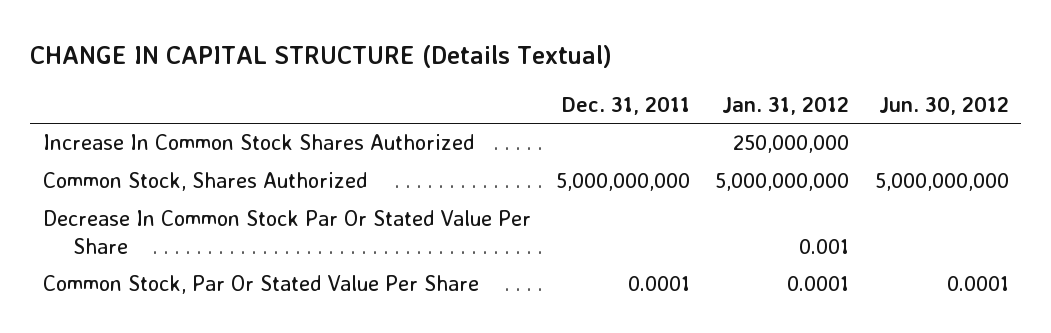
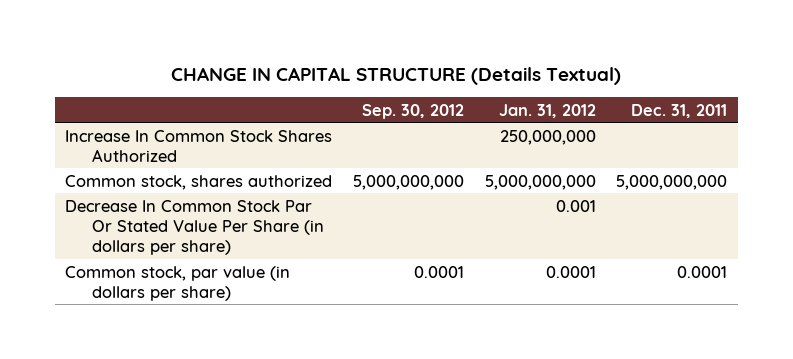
- | Dec. 31, 2011 | Jan. 31, 2012 | Jun. 30, 2012
+ | Sep. 30, 2012 | Jan. 31, 2012 | Dec. 31, 2011
- Common Stock, Shares Authorized | 5,000,000,000 | 5,000,000,000 | 5,000,000,000
- Decrease In Common Stock Par Or Stated Value Per Share | | 0.001 |
- Common Stock, Par Or Stated Value Per Share | 0.0001 | 0.0001 | 0.0001
+ Common stock, shares authorized | 5,000,000,000 | 5,000,000,000 | 5,000,000,000
+ Decrease In Common Stock Par Or Stated Value Per Share (in dollars per share) | | 0.001 |
+ Common stock, par value (in dollars per share) | 0.0001 | 0.0001 | 0.0001

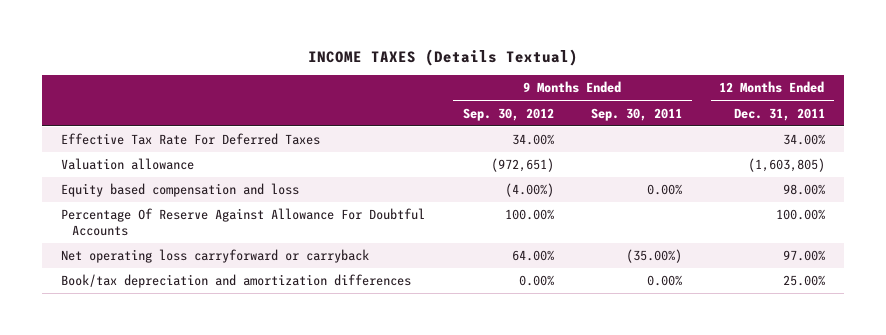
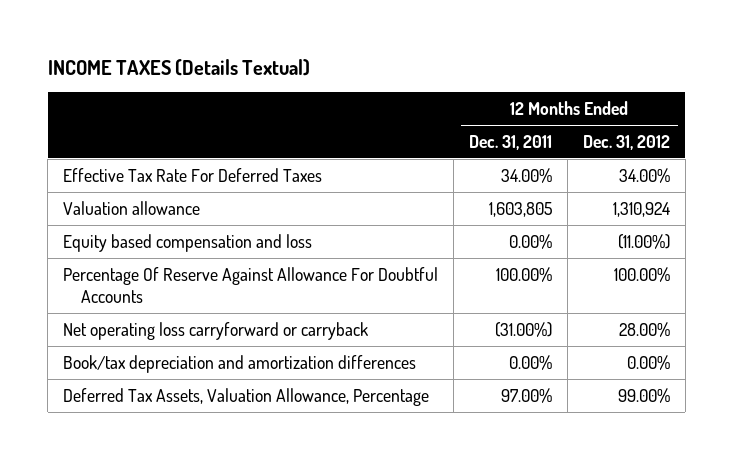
- | 9 Months Ended Sep. 30, 2012 | 9 Months Ended Sep. 30, 2011 | 12 Months Ended Dec. 31, 2011
+ | 12 Months Ended Dec. 31, 2011 | 12 Months Ended Dec. 31, 2012
- Valuation allowance | (972,651) | | (1,603,805)
- Equity based compensation and loss | (4.00%) | 0.00% | 98.00%
+ Valuation allowance | 1,603,805 | 1,310,924
+ Equity based compensation and loss | 0.00% | (11.00%)
- Net operating loss carryforward or carryback | 64.00% | (35.00%) | 97.00%
- Book/tax depreciation and amortization differences | 0.00% | 0.00% | 25.00%
+ Net operating loss carryforward or carryback | (31.00%) | 28.00%
+ Book/tax depreciation and amortization differences | 0.00% | 0.00%
+ Deferred Tax Assets, Valuation Allowance, Percentage | 97.00% | 99.00%

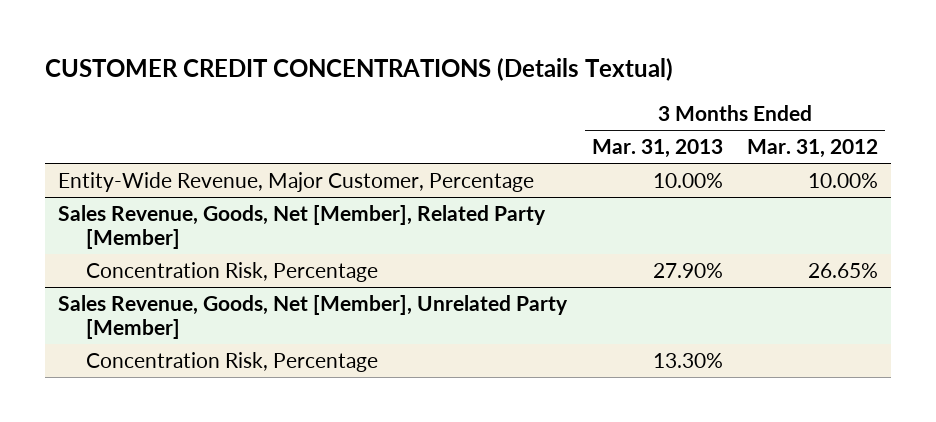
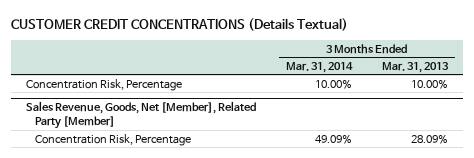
- | 3 Months Ended Mar. 31, 2013 | 3 Months Ended Mar. 31, 2012
+ | 3 Months Ended Mar. 31, 2014 | 3 Months Ended Mar. 31, 2013
- Entity-Wide Revenue, Major Customer, Percentage | 10.00% | 10.00%
+ Concentration Risk, Percentage | 10.00% | 10.00%
@ Sales Revenue, Goods, Net [Member], Related Party [Member]
- Concentration Risk, Percentage | 27.90% | 26.65%
- Sales Revenue, Goods, Net [Member], Unrelated Party [Member]
- Concentration Risk, Percentage | 13.30% |
@ Sales Revenue, Goods, Net [Member], Related Party [Member]
+ Concentration Risk, Percentage | 49.09% | 28.09%

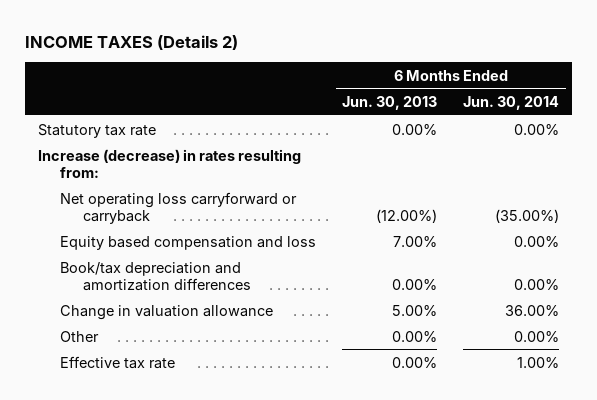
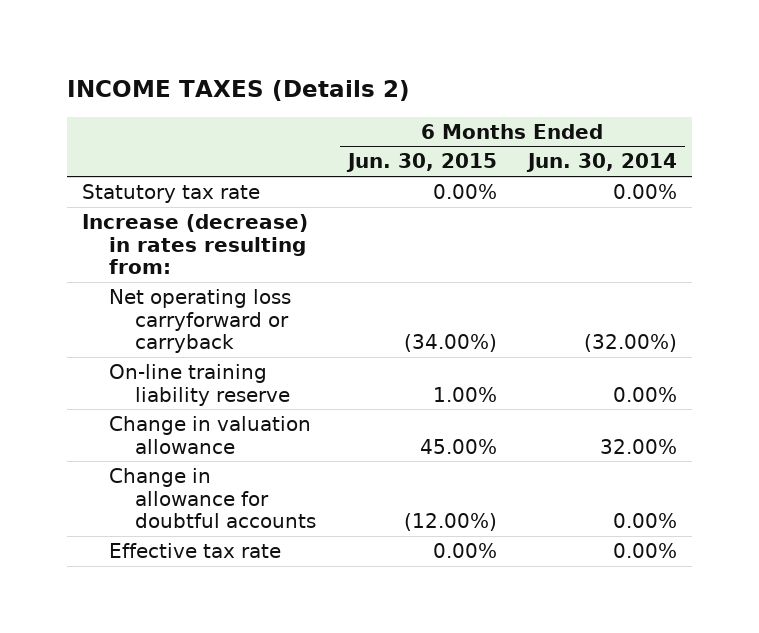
- | 6 Months Ended Jun. 30, 2013 | 6 Months Ended Jun. 30, 2014
+ | 6 Months Ended Jun. 30, 2015 | 6 Months Ended Jun. 30, 2014
- Net operating loss carryforward or carryback | (12.00%) | (35.00%)
- Equity based compensation and loss | 7.00% | 0.00%
- Book/tax depreciation and amortization differences | 0.00% | 0.00%
- Change in valuation allowance | 5.00% | 36.00%
- Other | 0.00% | 0.00%
- Effective tax rate | 0.00% | 1.00%
+ Net operating loss carryforward or carryback | (34.00%) | (32.00%)
+ On-line training liability reserve | 1.00% | 0.00%
+ Change in valuation allowance | 45.00% | 32.00%
+ Change in allowance for doubtful accounts | (12.00%) | 0.00%
+ Effective tax rate | 0.00% | 0.00%

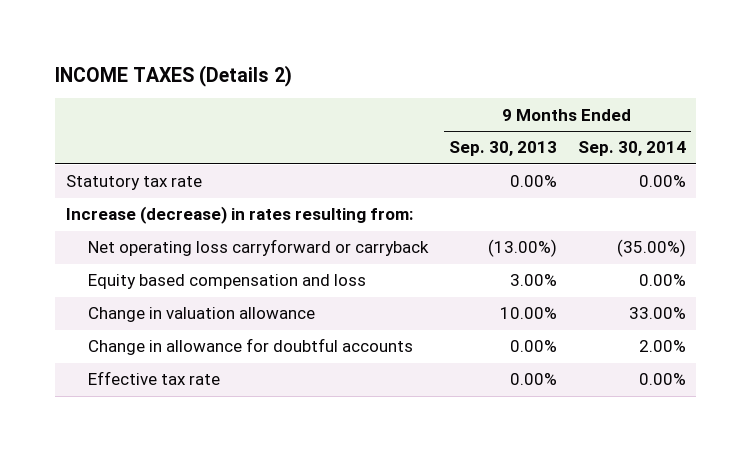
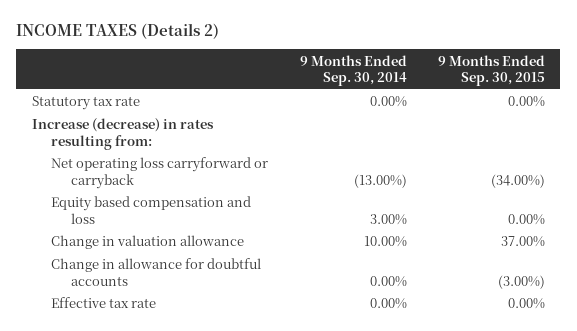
- | 9 Months Ended Sep. 30, 2013 | 9 Months Ended Sep. 30, 2014
+ | 9 Months Ended Sep. 30, 2014 | 9 Months Ended Sep. 30, 2015
- Net operating loss carryforward or carryback | (13.00%) | (35.00%)
- Equity based compensation and loss | 3.00% | 0.00%
- Change in valuation allowance | 10.00% | 33.00%
- Change in allowance for doubtful accounts | 0.00% | 2.00%
+ Net operating loss carryforward or carryback | (13.00%) | (34.00%)
+ Equity based compensation and loss | 3.00% | 0.00%
+ Change in valuation allowance | 10.00% | 37.00%
+ Change in allowance for doubtful accounts | 0.00% | (3.00%)

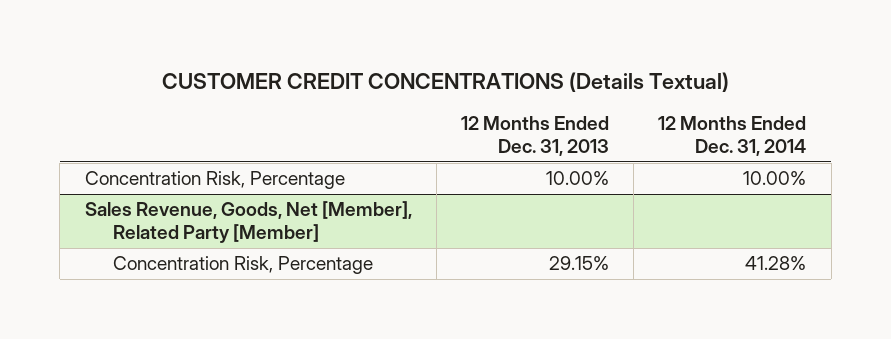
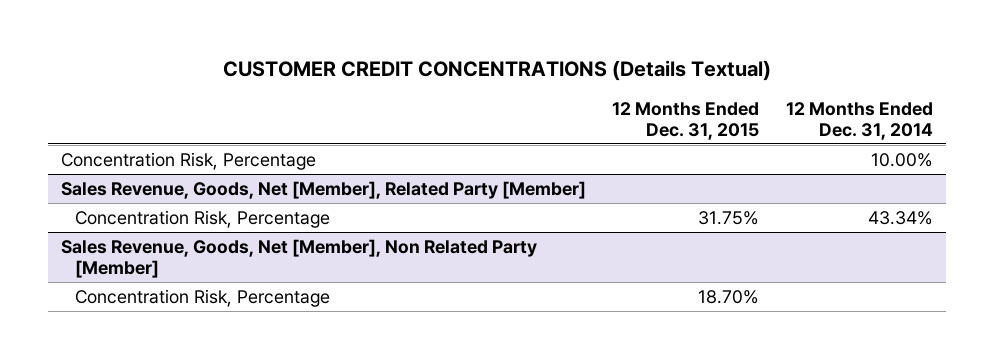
- | 12 Months Ended Dec. 31, 2013 | 12 Months Ended Dec. 31, 2014
+ | 12 Months Ended Dec. 31, 2015 | 12 Months Ended Dec. 31, 2014
@ Sales Revenue, Goods, Net [Member], Related Party [Member]
- Concentration Risk, Percentage | 29.15% | 41.28%
+ Concentration Risk, Percentage | 31.75% | 43.34%
+ Sales Revenue, Goods, Net [Member], Non Related Party [Member]
+ Concentration Risk, Percentage | 18.70% |

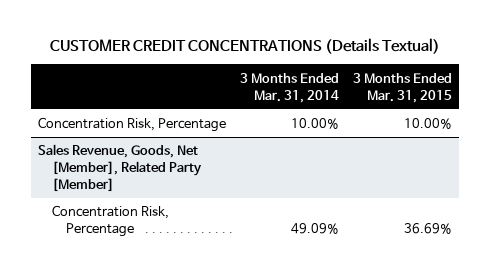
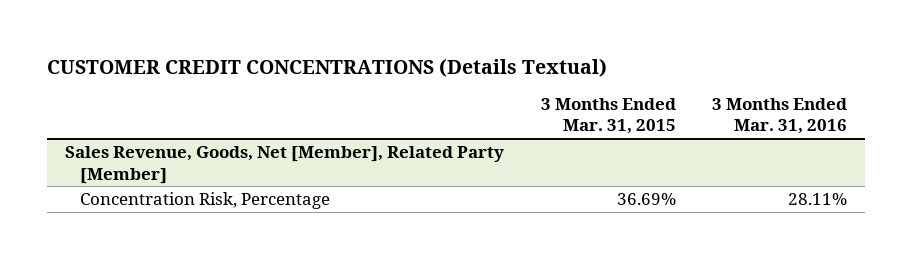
- | 3 Months Ended Mar. 31, 2014 | 3 Months Ended Mar. 31, 2015
+ | 3 Months Ended Mar. 31, 2015 | 3 Months Ended Mar. 31, 2016
- Concentration Risk, Percentage | 10.00% | 10.00%

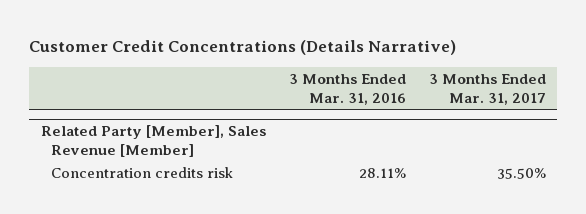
- CUSTOMER CREDIT CONCENTRATIONS (Details Textual)
+ Customer Credit Concentrations (Details Narrative)
- | 3 Months Ended Mar. 31, 2015 | 3 Months Ended Mar. 31, 2016
+ | 3 Months Ended Mar. 31, 2016 | 3 Months Ended Mar. 31, 2017
- Sales Revenue, Goods, Net [Member], Related Party [Member]
- Concentration Risk, Percentage | 36.69% | 28.11%
+ Related Party [Member], Sales Revenue [Member]
+ Concentration credits risk | 28.11% | 35.50%

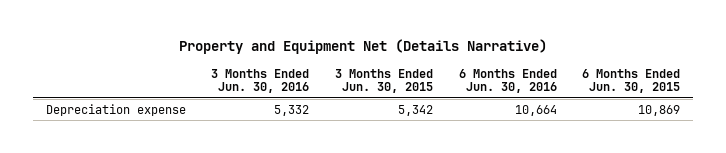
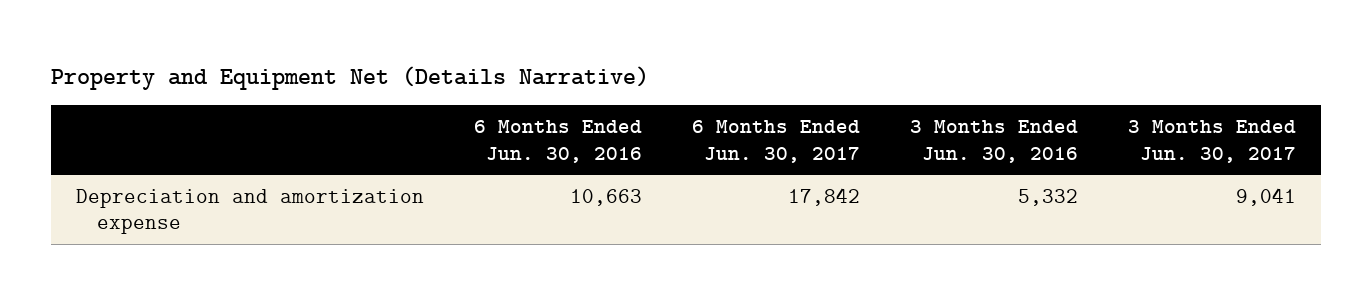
- | 3 Months Ended Jun. 30, 2016 | 3 Months Ended Jun. 30, 2015 | 6 Months Ended Jun. 30, 2016 | 6 Months Ended Jun. 30, 2015
+ | 6 Months Ended Jun. 30, 2016 | 6 Months Ended Jun. 30, 2017 | 3 Months Ended Jun. 30, 2016 | 3 Months Ended Jun. 30, 2017
- Depreciation expense | 5,332 | 5,342 | 10,664 | 10,869
+ Depreciation and amortization expense | 10,663 | 17,842 | 5,332 | 9,041

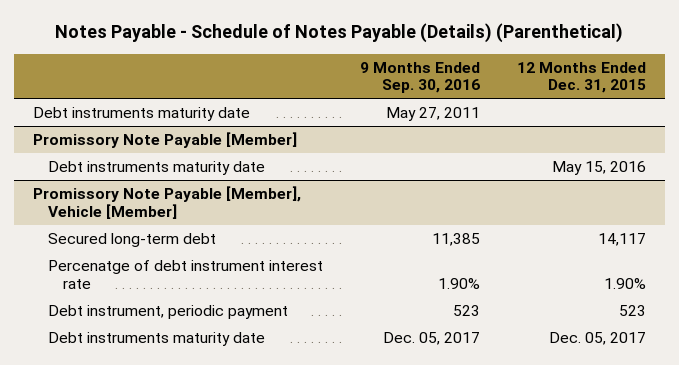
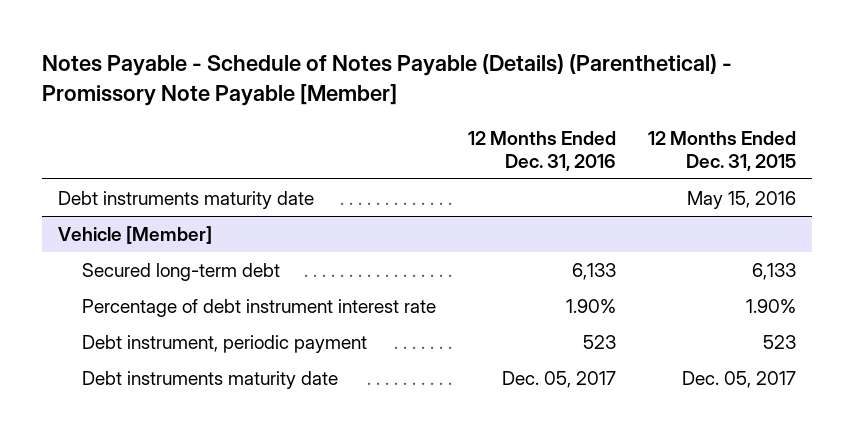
- Notes Payable - Schedule of Notes Payable (Details) (Parenthetical)
+ Notes Payable - Schedule of Notes Payable (Details) (Parenthetical) - Promissory Note Payable [Member]
- | 9 Months Ended Sep. 30, 2016 | 12 Months Ended Dec. 31, 2015
+ | 12 Months Ended Dec. 31, 2016 | 12 Months Ended Dec. 31, 2015
- Debt instruments maturity date | May 27, 2011 |
- Promissory Note Payable [Member]
- Promissory Note Payable [Member], Vehicle [Member]
- Secured long-term debt | 11,385 | 14,117
- Percenatge of debt instrument interest rate | 1.90% | 1.90%
+ Vehicle [Member]
+ Secured long-term debt | 6,133 | 6,133
+ Percentage of debt instrument interest rate | 1.90% | 1.90%

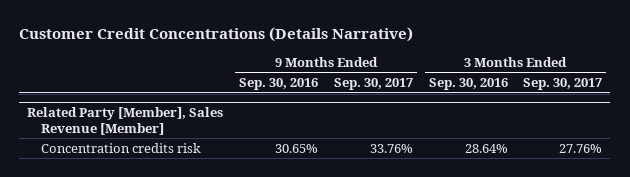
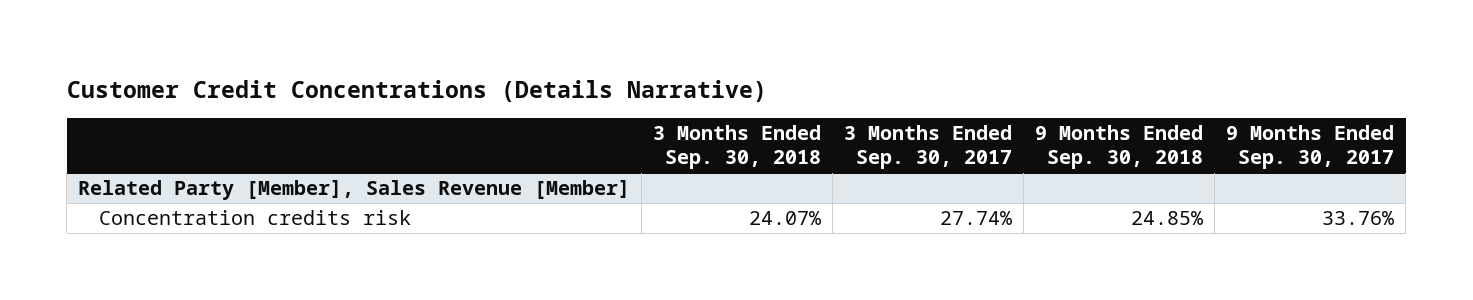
- | 9 Months Ended Sep. 30, 2016 | 9 Months Ended Sep. 30, 2017 | 3 Months Ended Sep. 30, 2016 | 3 Months Ended Sep. 30, 2017
+ | 3 Months Ended Sep. 30, 2018 | 3 Months Ended Sep. 30, 2017 | 9 Months Ended Sep. 30, 2018 | 9 Months Ended Sep. 30, 2017
@ Related Party [Member], Sales Revenue [Member]
- Concentration credits risk | 30.65% | 33.76% | 28.64% | 27.76%
+ Concentration credits risk | 24.07% | 27.74% | 24.85% | 33.76%

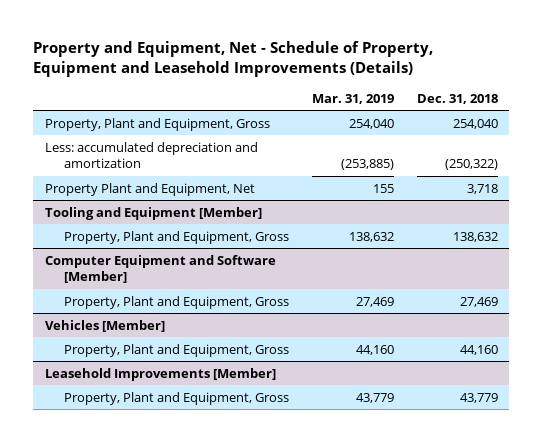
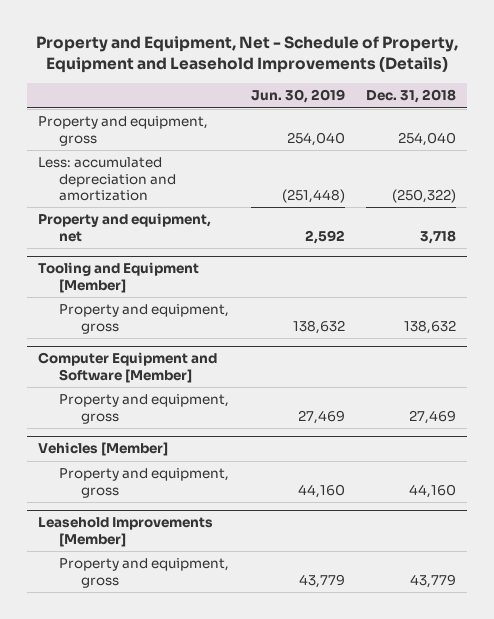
- | Mar. 31, 2019 | Dec. 31, 2018
+ | Jun. 30, 2019 | Dec. 31, 2018
- Property, Plant and Equipment, Gross | 254,040 | 254,040
+ Property and equipment, gross | 254,040 | 254,040
- Property Plant and Equipment, Net | 155 | 3,718
+ Property and equipment, net | 2,592 | 3,718
@ Tooling and Equipment [Member]
- Property, Plant and Equipment, Gross | 138,632 | 138,632
+ Property and equipment, gross | 138,632 | 138,632
@ Computer Equipment and Software [Member]
- Property, Plant and Equipment, Gross | 27,469 | 27,469
+ Property and equipment, gross | 27,469 | 27,469
@ Vehicles [Member]
- Property, Plant and Equipment, Gross | 44,160 | 44,160
+ Property and equipment, gross | 44,160 | 44,160
@ Leasehold Improvements [Member]
- Property, Plant and Equipment, Gross | 43,779 | 43,779
+ Property and equipment, gross | 43,779 | 43,779

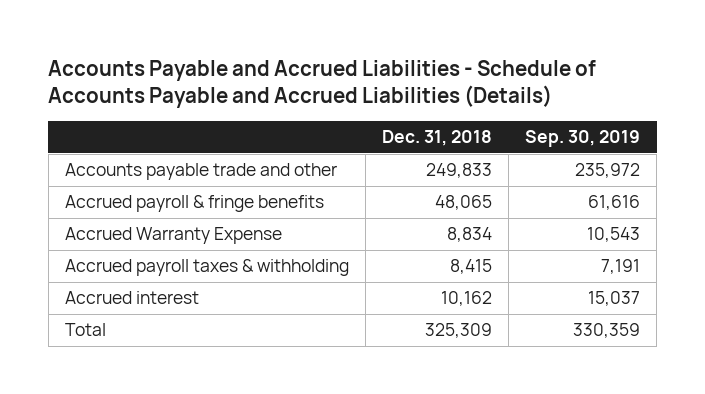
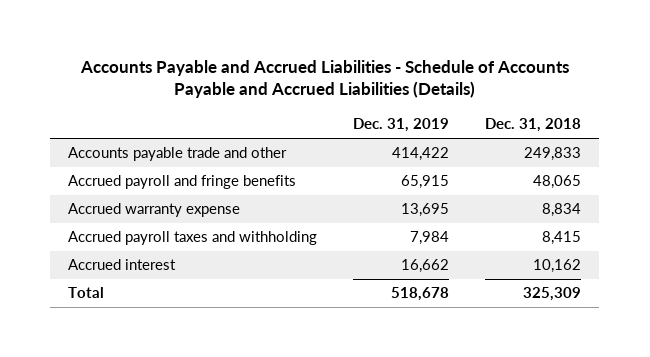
- | Dec. 31, 2018 | Sep. 30, 2019
+ | Dec. 31, 2019 | Dec. 31, 2018
- Accrued payroll & fringe benefits | 48,065 | 61,616
- Accrued Warranty Expense | 8,834 | 10,543
- Accrued payroll taxes & withholding | 8,415 | 7,191
+ Accrued payroll and fringe benefits | 65,915 | 48,065
+ Accrued warranty expense | 13,695 | 8,834
+ Accrued payroll taxes and withholding | 7,984 | 8,415

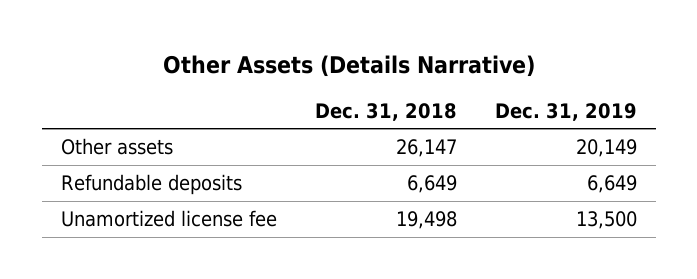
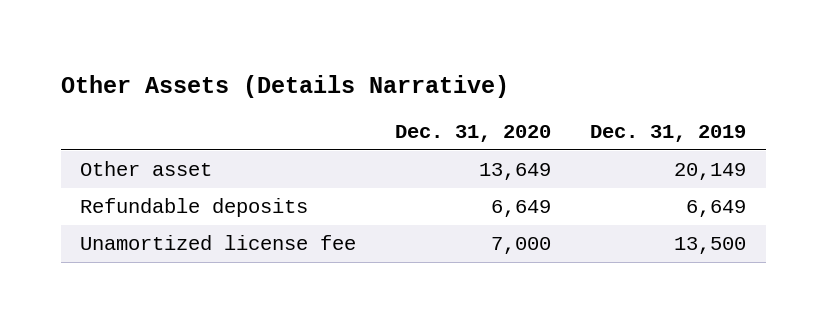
- | Dec. 31, 2018 | Dec. 31, 2019
+ | Dec. 31, 2020 | Dec. 31, 2019
- Other assets | 26,147 | 20,149
+ Other asset | 13,649 | 20,149

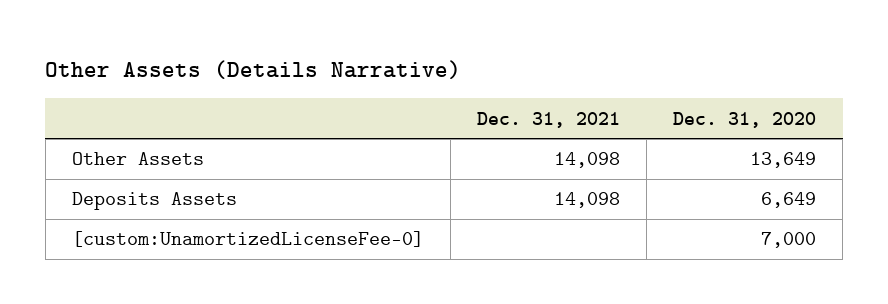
- | Dec. 31, 2020 | Dec. 31, 2019
+ | Dec. 31, 2021 | Dec. 31, 2020
- Other asset | 13,649 | 20,149
- Refundable deposits | 6,649 | 6,649
- Unamortized license fee | 7,000 | 13,500
+ Other Assets | 14,098 | 13,649
+ Deposits Assets | 14,098 | 6,649
+ [custom:UnamortizedLicenseFee-0] | | 7,000

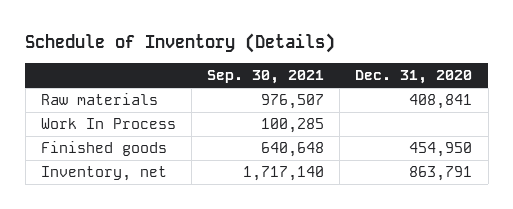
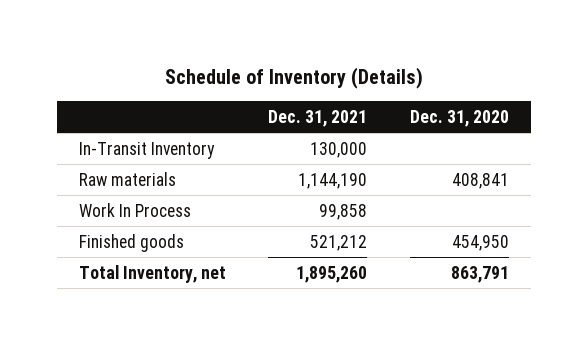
- | Sep. 30, 2021 | Dec. 31, 2020
+ | Dec. 31, 2021 | Dec. 31, 2020
+ In-Transit Inventory | 130,000 |
- Inventory, net | 1,717,140 | 863,791
+ Total Inventory, net | 1,895,260 | 863,791

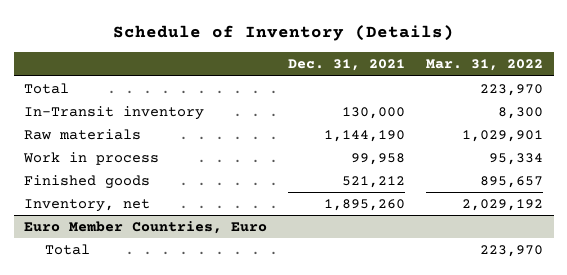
- | Dec. 31, 2021 | Dec. 31, 2020
+ | Dec. 31, 2021 | Mar. 31, 2022
- In-Transit Inventory | 130,000 |
+ Total | | 223,970
+ In-Transit inventory | 130,000 | 8,300
- Work In Process | 99,858 |
+ Work in process | 99,958 | 95,334
- Total Inventory, net | 1,895,260 | 863,791
+ Inventory, net | 1,895,260 | 2,029,192
+ Euro Member Countries, Euro
+ Total | | 223,970

